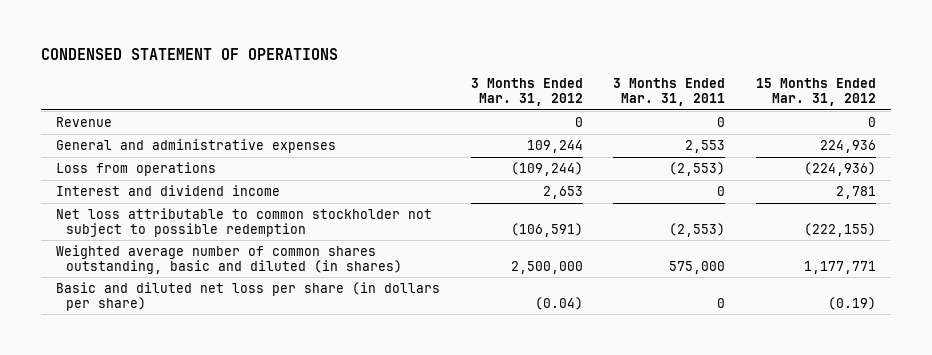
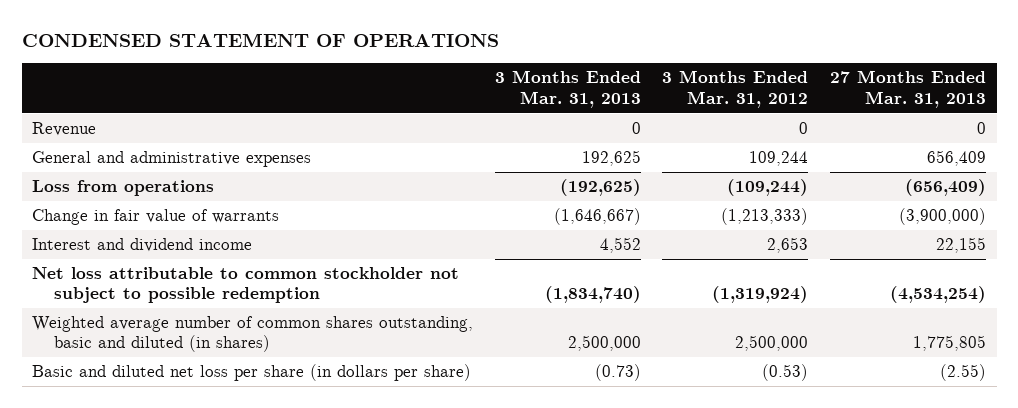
- | 3 Months Ended Mar. 31, 2012 | 3 Months Ended Mar. 31, 2011 | 15 Months Ended Mar. 31, 2012
+ | 3 Months Ended Mar. 31, 2013 | 3 Months Ended Mar. 31, 2012 | 27 Months Ended Mar. 31, 2013
+ Change in fair value of warrants | (1,646,667) | (1,213,333) | (3,900,000)
- Net loss attributable to common stockholder not subject to possible redemption | (106,591) | (2,553) | (222,155)
+ Net loss attributable to common stockholder not subject to possible redemption | (1,834,740) | (1,319,924) | (4,534,254)
- Basic and diluted net loss per share (in dollars per share) | (0.04) | 0 | (0.19)
+ Basic and diluted net loss per share (in dollars per share) | (0.73) | (0.53) | (2.55)

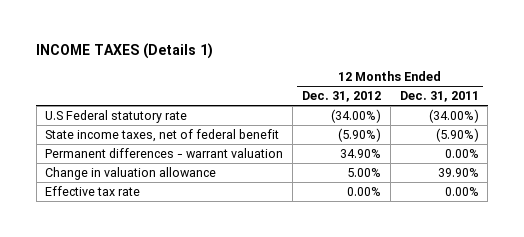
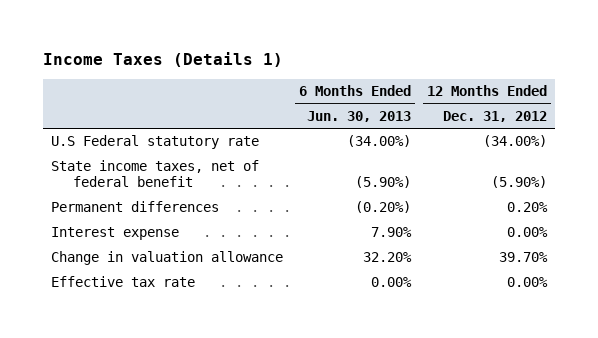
- INCOME TAXES (Details 1)
+ Income Taxes (Details 1)
- | 12 Months Ended Dec. 31, 2012 | 12 Months Ended Dec. 31, 2011
+ | 6 Months Ended Jun. 30, 2013 | 12 Months Ended Dec. 31, 2012
- Permanent differences - warrant valuation | 34.90% | 0.00%
- Change in valuation allowance | 5.00% | 39.90%
+ Permanent differences | (0.20%) | 0.20%
+ Interest expense | 7.90% | 0.00%
+ Change in valuation allowance | 32.20% | 39.70%

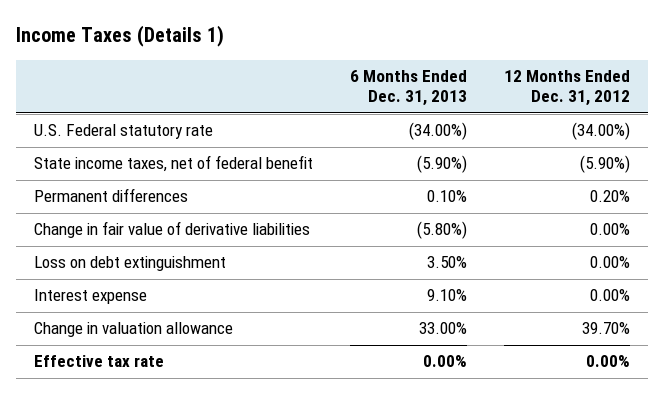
- | 6 Months Ended Jun. 30, 2013 | 12 Months Ended Dec. 31, 2012
+ | 6 Months Ended Dec. 31, 2013 | 12 Months Ended Dec. 31, 2012
- U.S Federal statutory rate | (34.00%) | (34.00%)
+ U.S. Federal statutory rate | (34.00%) | (34.00%)
+ Change in fair value of derivative liabilities | (5.80%) | 0.00%
+ Loss on debt extinguishment | 3.50% | 0.00%

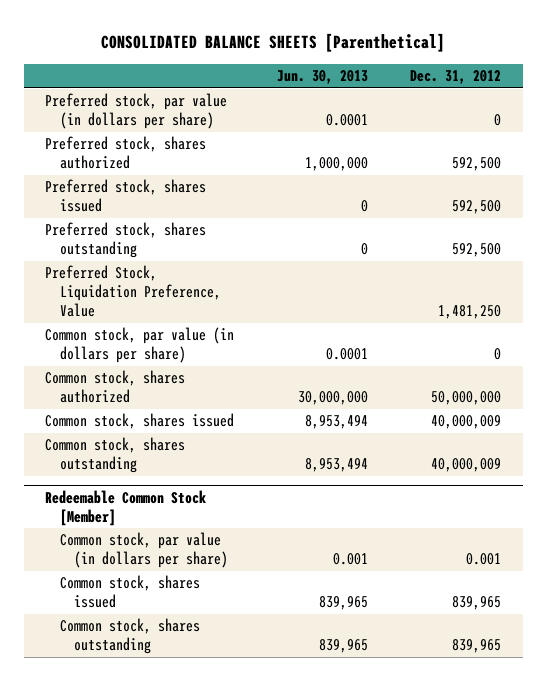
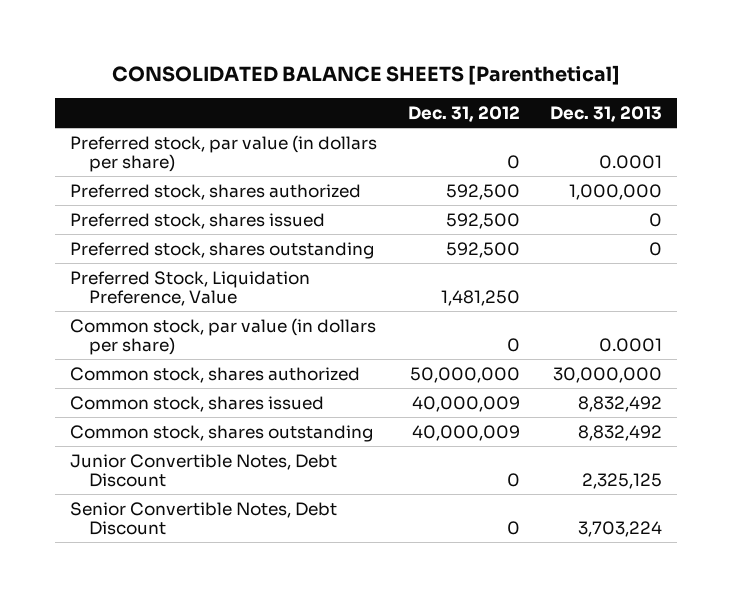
- | Jun. 30, 2013 | Dec. 31, 2012
+ | Dec. 31, 2012 | Dec. 31, 2013
- Redeemable Common Stock [Member]
- Common stock, par value (in dollars per share) | 0.001 | 0.001
- Common stock, shares issued | 839,965 | 839,965
- Common stock, shares outstanding | 839,965 | 839,965
+ Junior Convertible Notes, Debt Discount | 0 | 2,325,125
+ Senior Convertible Notes, Debt Discount | 0 | 3,703,224

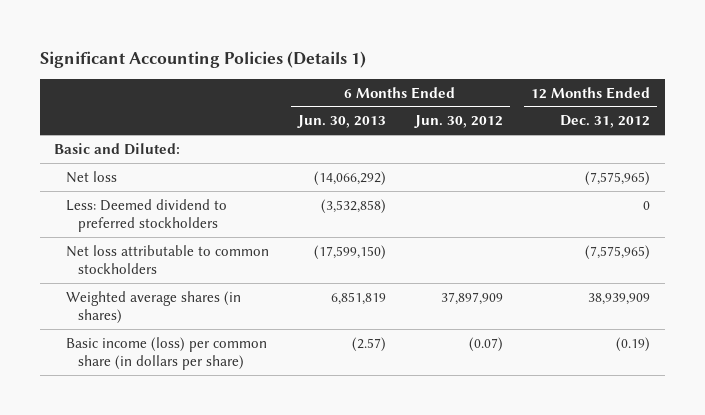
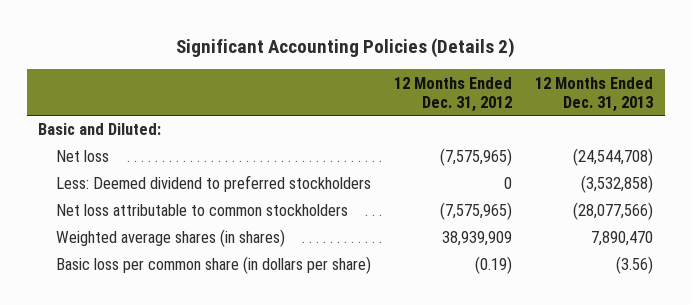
- Significant Accounting Policies (Details 1)
+ Significant Accounting Policies (Details 2)
- | 6 Months Ended Jun. 30, 2013 | 6 Months Ended Jun. 30, 2012 | 12 Months Ended Dec. 31, 2012
+ | 12 Months Ended Dec. 31, 2012 | 12 Months Ended Dec. 31, 2013
- Basic income (loss) per common share (in dollars per share) | (2.57) | (0.07) | (0.19)
+ Basic loss per common share (in dollars per share) | (0.19) | (3.56)

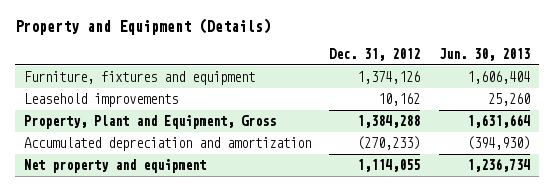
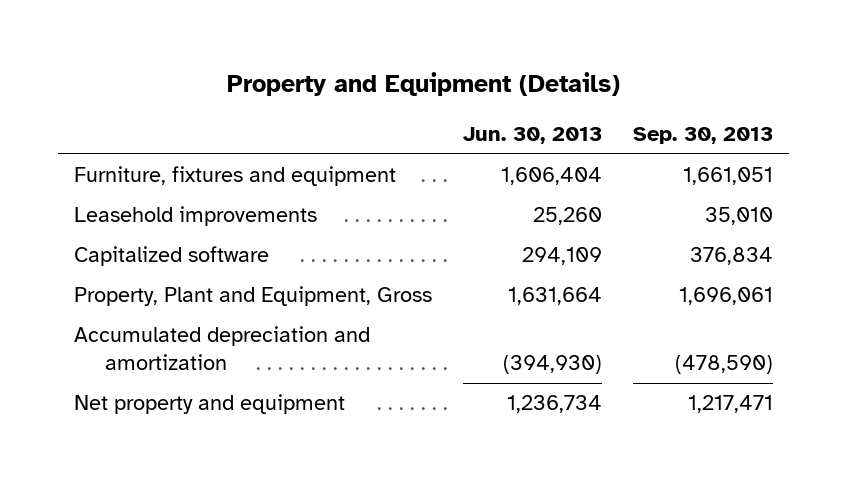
- | Dec. 31, 2012 | Jun. 30, 2013
+ | Jun. 30, 2013 | Sep. 30, 2013
+ Capitalized software | 294,109 | 376,834

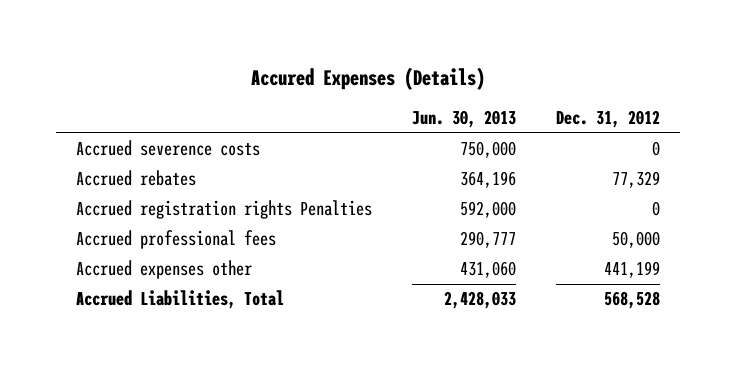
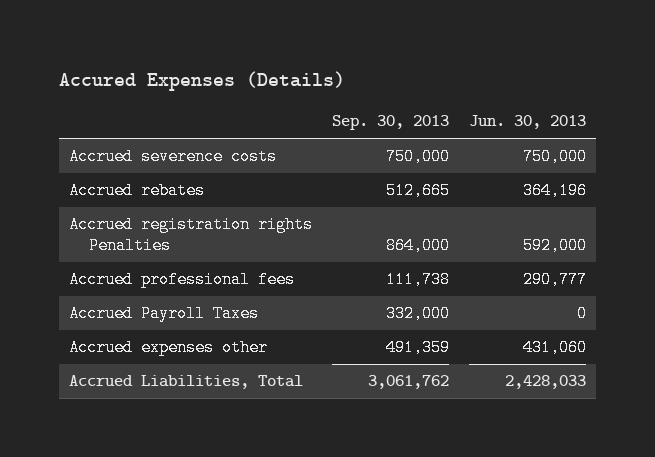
- | Jun. 30, 2013 | Dec. 31, 2012
+ | Sep. 30, 2013 | Jun. 30, 2013
+ Accrued Payroll Taxes | 332,000 | 0

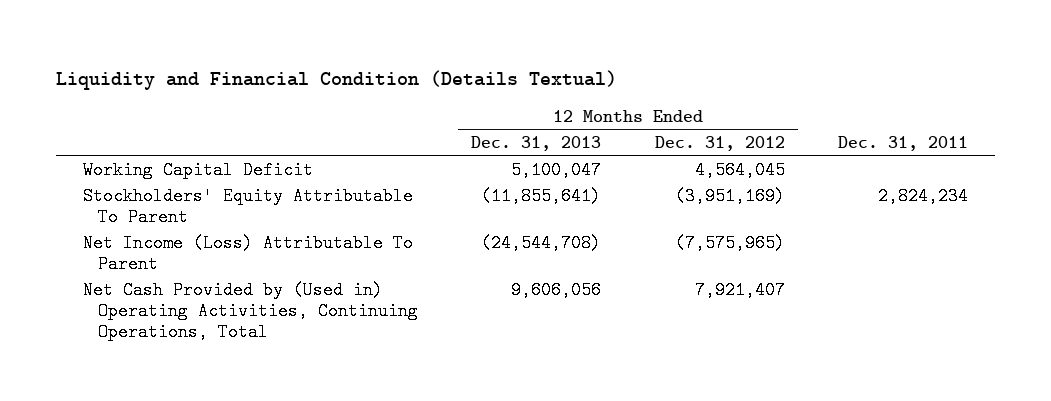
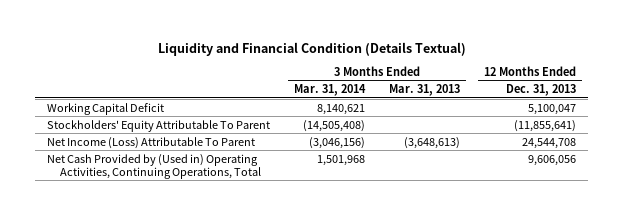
- | 12 Months Ended Dec. 31, 2013 | 12 Months Ended Dec. 31, 2012 | Dec. 31, 2011
+ | 3 Months Ended Mar. 31, 2014 | 3 Months Ended Mar. 31, 2013 | 12 Months Ended Dec. 31, 2013
- Net Income (Loss) Attributable To Parent | (24,544,708) | (7,575,965) |
+ Net Income (Loss) Attributable To Parent | (3,046,156) | (3,648,613) | 24,544,708

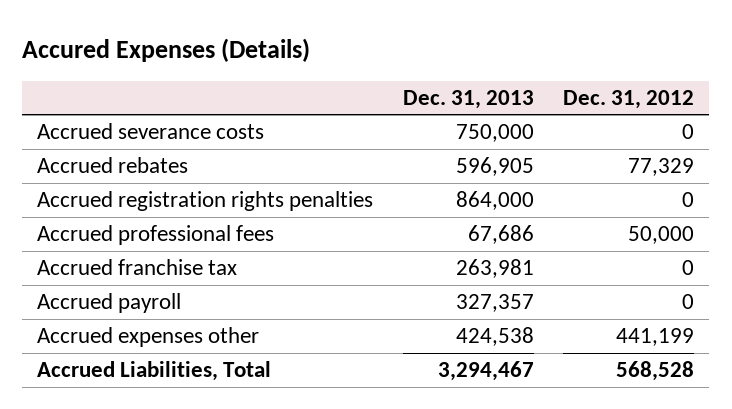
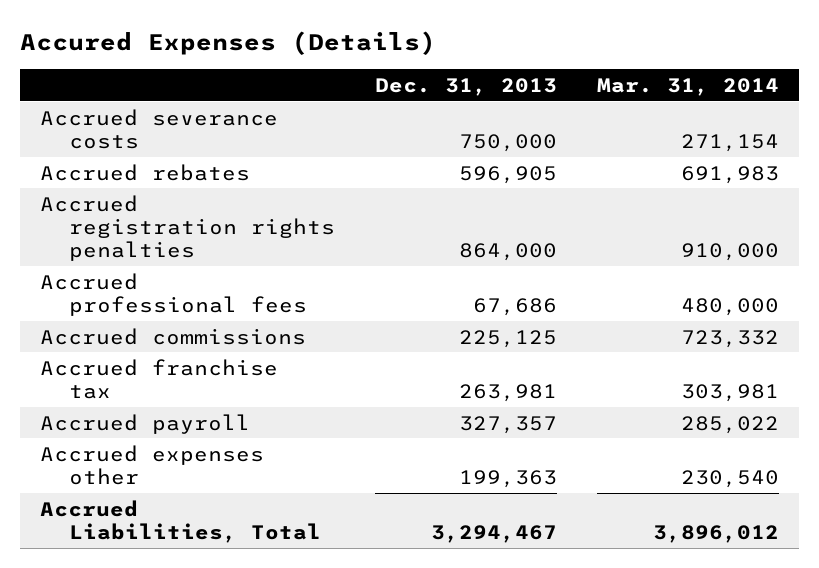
- | Dec. 31, 2013 | Dec. 31, 2012
+ | Dec. 31, 2013 | Mar. 31, 2014
+ Accrued commissions | 225,125 | 723,332
- Accrued expenses other | 424,538 | 441,199
+ Accrued expenses other | 199,363 | 230,540

